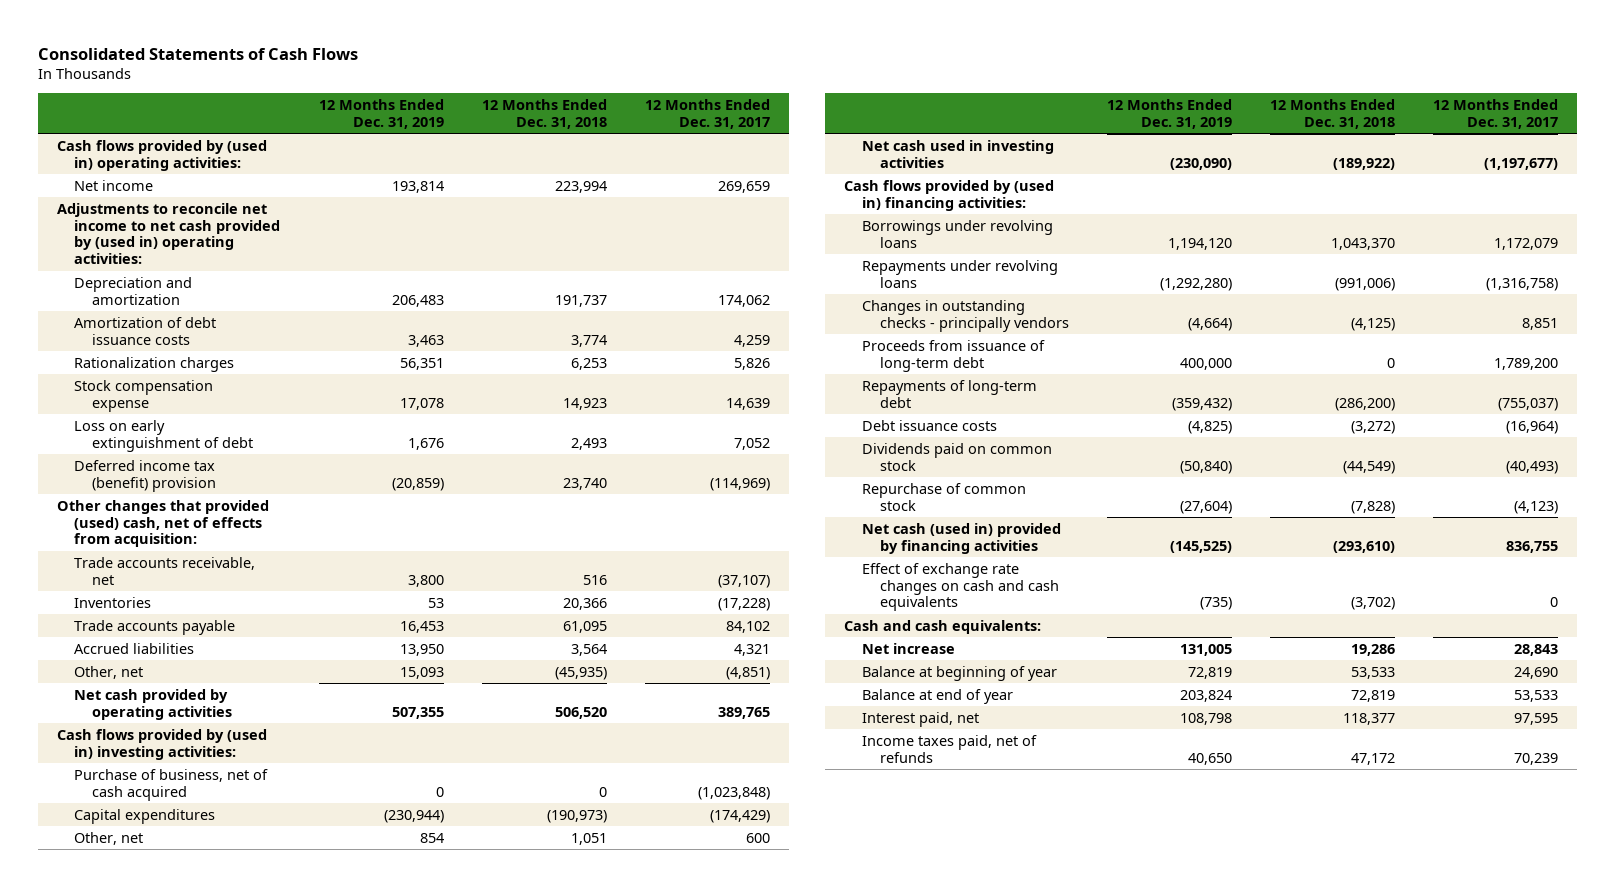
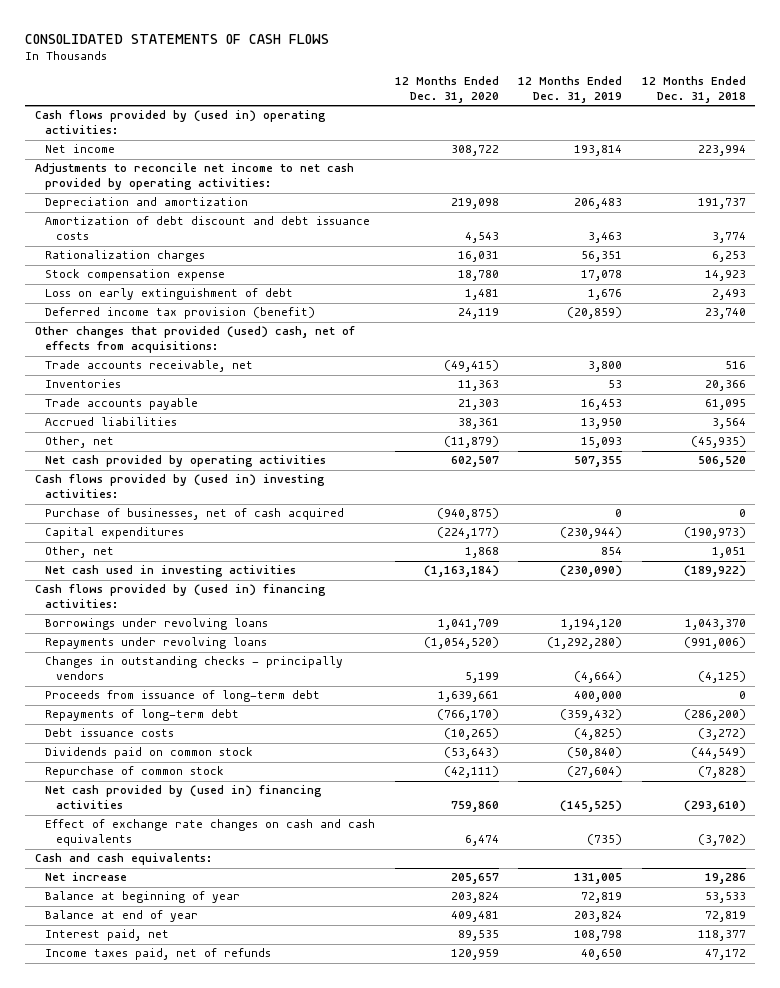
- Consolidated Statements of Cash Flows
+ CONSOLIDATED STATEMENTS OF CASH FLOWS
- | 12 Months Ended Dec. 31, 2019 | 12 Months Ended Dec. 31, 2018 | 12 Months Ended Dec. 31, 2017
+ | 12 Months Ended Dec. 31, 2020 | 12 Months Ended Dec. 31, 2019 | 12 Months Ended Dec. 31, 2018
- Adjustments to reconcile net income to net cash provided by (used in) operating activities:
+ Adjustments to reconcile net income to net cash provided by operating activities:
- Amortization of debt issuance costs | 3,463 | 3,774 | 4,259
+ Amortization of debt discount and debt issuance costs | 4,543 | 3,463 | 3,774
- Deferred income tax (benefit) provision | (20,859) | 23,740 | (114,969)
- Other changes that provided (used) cash, net of effects from acquisition:
+ Deferred income tax provision (benefit) | 24,119 | (20,859) | 23,740
+ Other changes that provided (used) cash, net of effects from acquisitions:
- Purchase of business, net of cash acquired | 0 | 0 | (1,023,848)
+ Purchase of businesses, net of cash acquired | (940,875) | 0 | 0
- Net cash (used in) provided by financing activities | (145,525) | (293,610) | 836,755
+ Net cash provided by (used in) financing activities | 759,860 | (145,525) | (293,610)

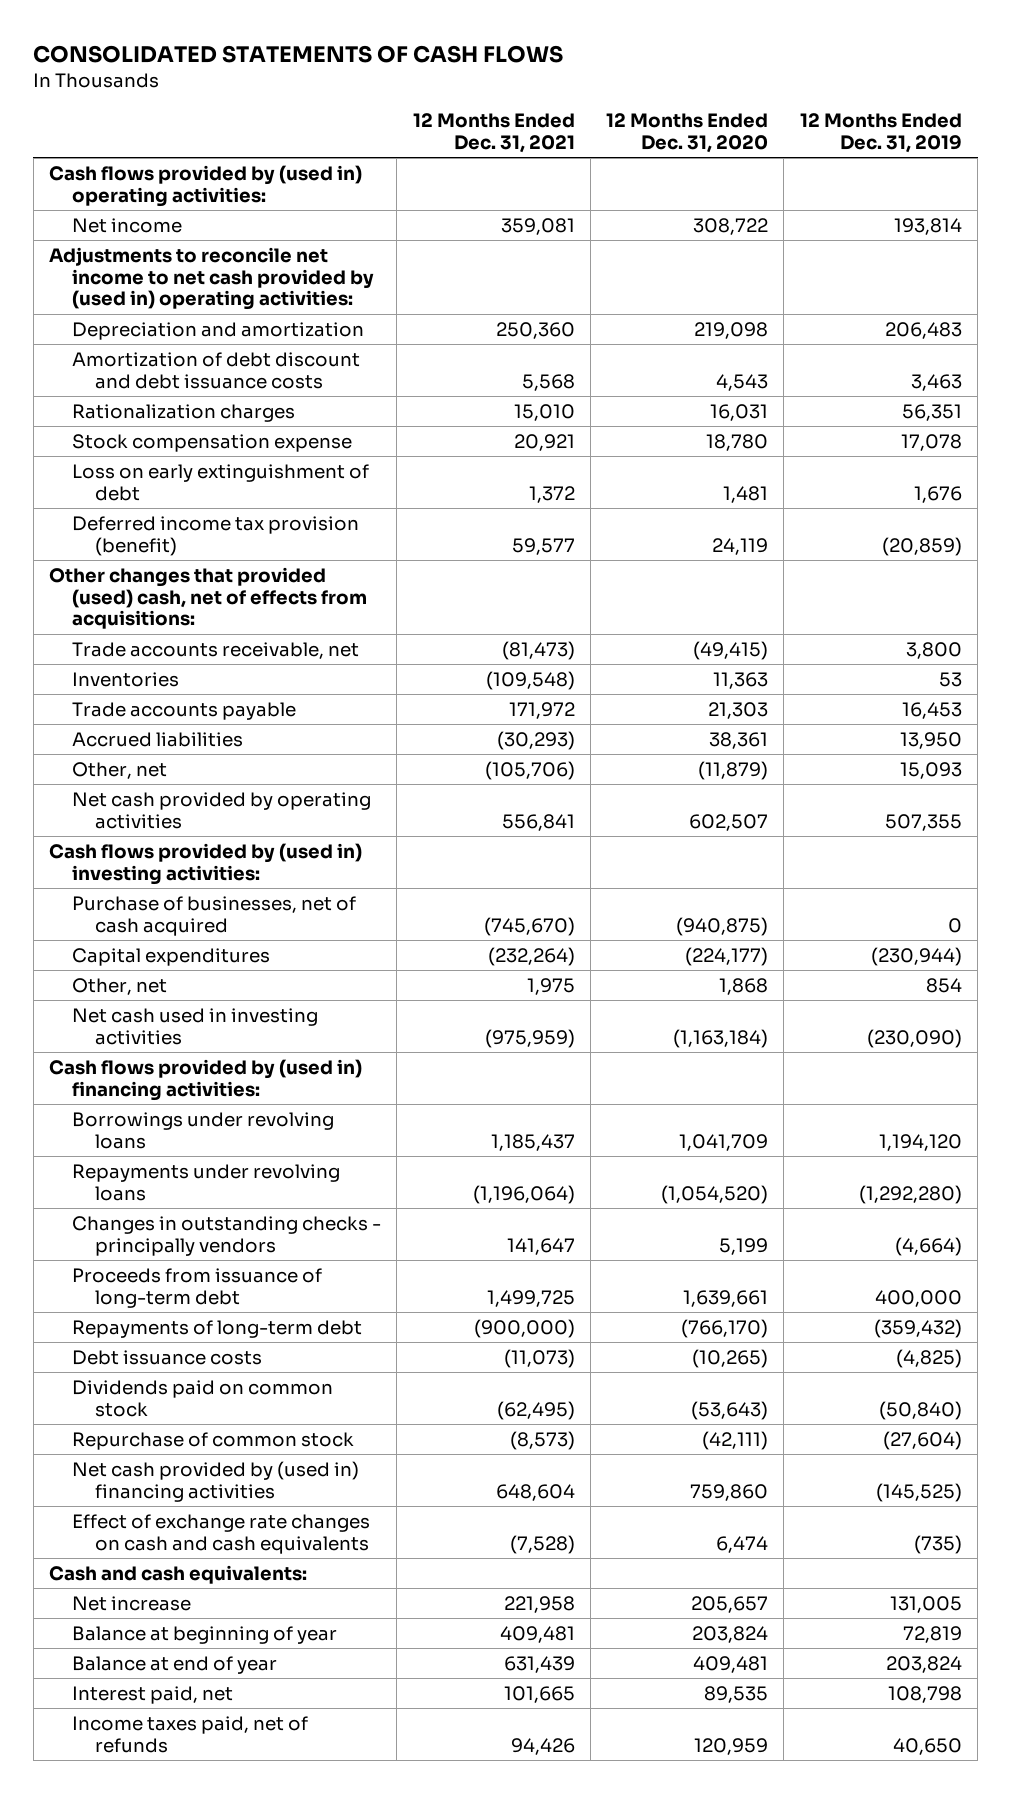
- | 12 Months Ended Dec. 31, 2020 | 12 Months Ended Dec. 31, 2019 | 12 Months Ended Dec. 31, 2018
+ | 12 Months Ended Dec. 31, 2021 | 12 Months Ended Dec. 31, 2020 | 12 Months Ended Dec. 31, 2019
- Adjustments to reconcile net income to net cash provided by operating activities:
+ Adjustments to reconcile net income to net cash provided by (used in) operating activities:

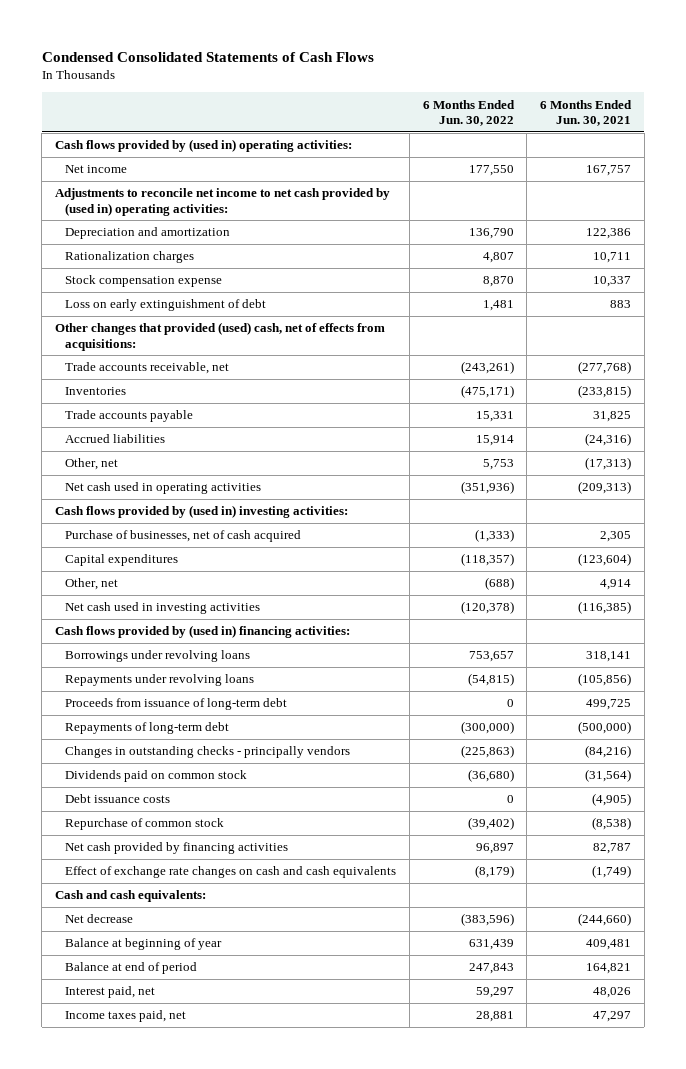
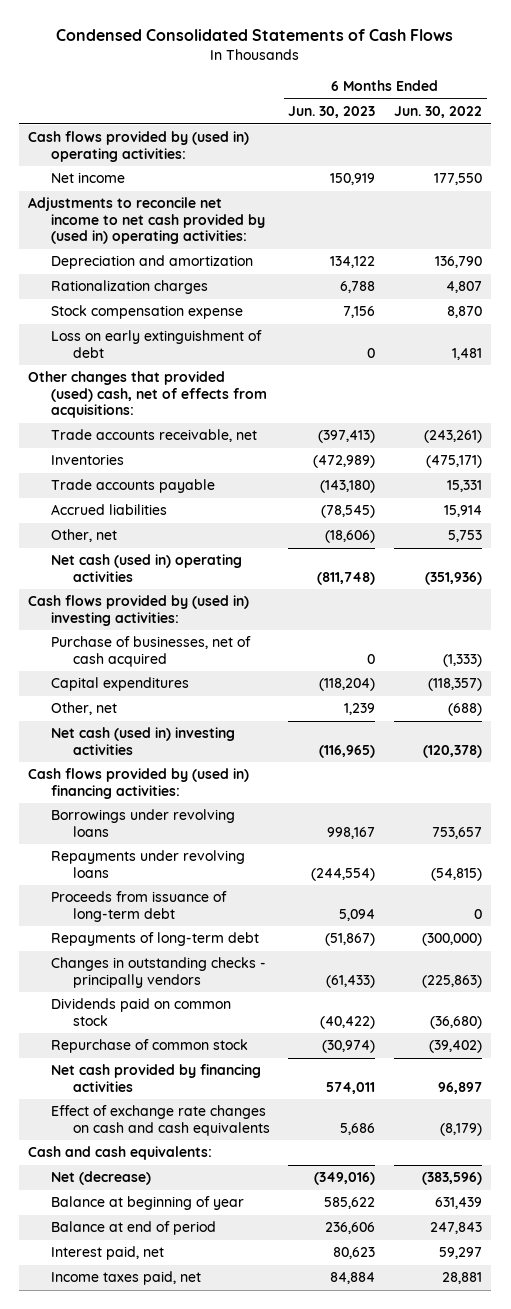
- | 6 Months Ended Jun. 30, 2022 | 6 Months Ended Jun. 30, 2021
+ | 6 Months Ended Jun. 30, 2023 | 6 Months Ended Jun. 30, 2022
- Net cash used in operating activities | (351,936) | (209,313)
+ Net cash (used in) operating activities | (811,748) | (351,936)
- Net cash used in investing activities | (120,378) | (116,385)
+ Net cash (used in) investing activities | (116,965) | (120,378)
- Debt issuance costs | 0 | (4,905)
- Net decrease | (383,596) | (244,660)
+ Net (decrease) | (349,016) | (383,596)

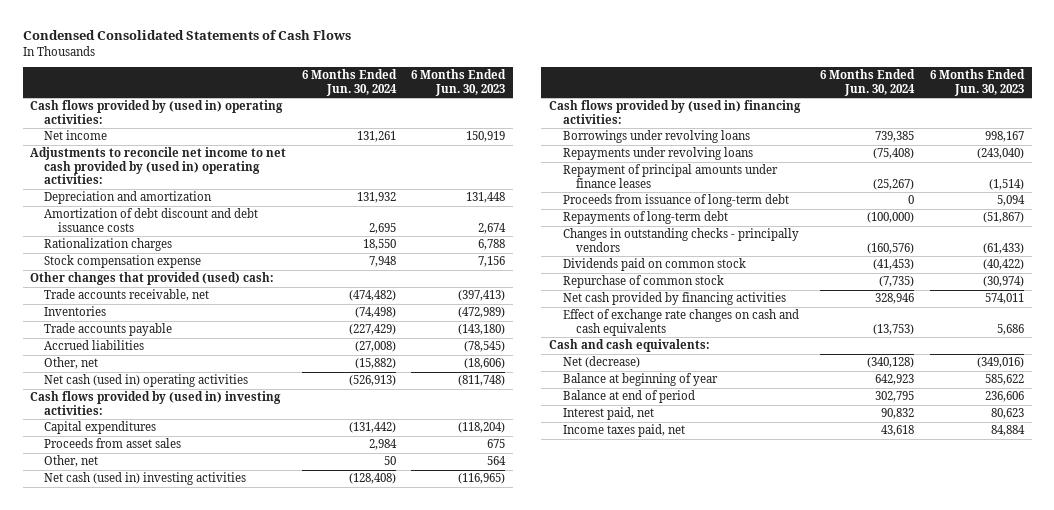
- | 6 Months Ended Jun. 30, 2023 | 6 Months Ended Jun. 30, 2022
+ | 6 Months Ended Jun. 30, 2024 | 6 Months Ended Jun. 30, 2023
- Depreciation and amortization | 134,122 | 136,790
+ Depreciation and amortization | 131,932 | 131,448
+ Amortization of debt discount and debt issuance costs | 2,695 | 2,674
- Loss on early extinguishment of debt | 0 | 1,481
- Other changes that provided (used) cash, net of effects from acquisitions:
+ Other changes that provided (used) cash:
- Purchase of businesses, net of cash acquired | 0 | (1,333)
- Other, net | 1,239 | (688)
+ Proceeds from asset sales | 2,984 | 675
+ Other, net | 50 | 564
- Repayments under revolving loans | (244,554) | (54,815)
+ Repayments under revolving loans | (75,408) | (243,040)
+ Repayment of principal amounts under finance leases | (25,267) | (1,514)

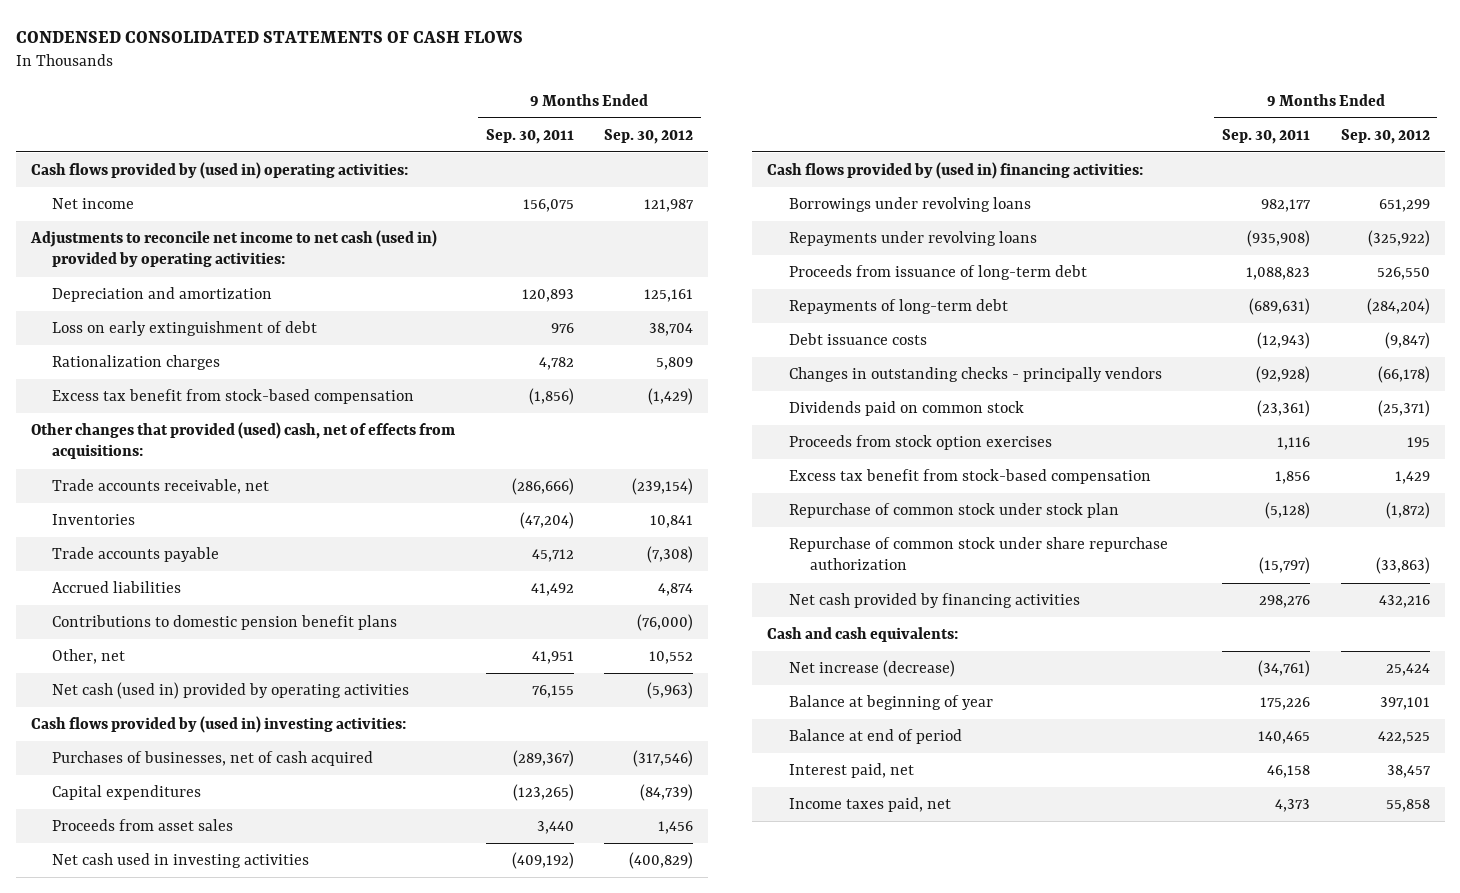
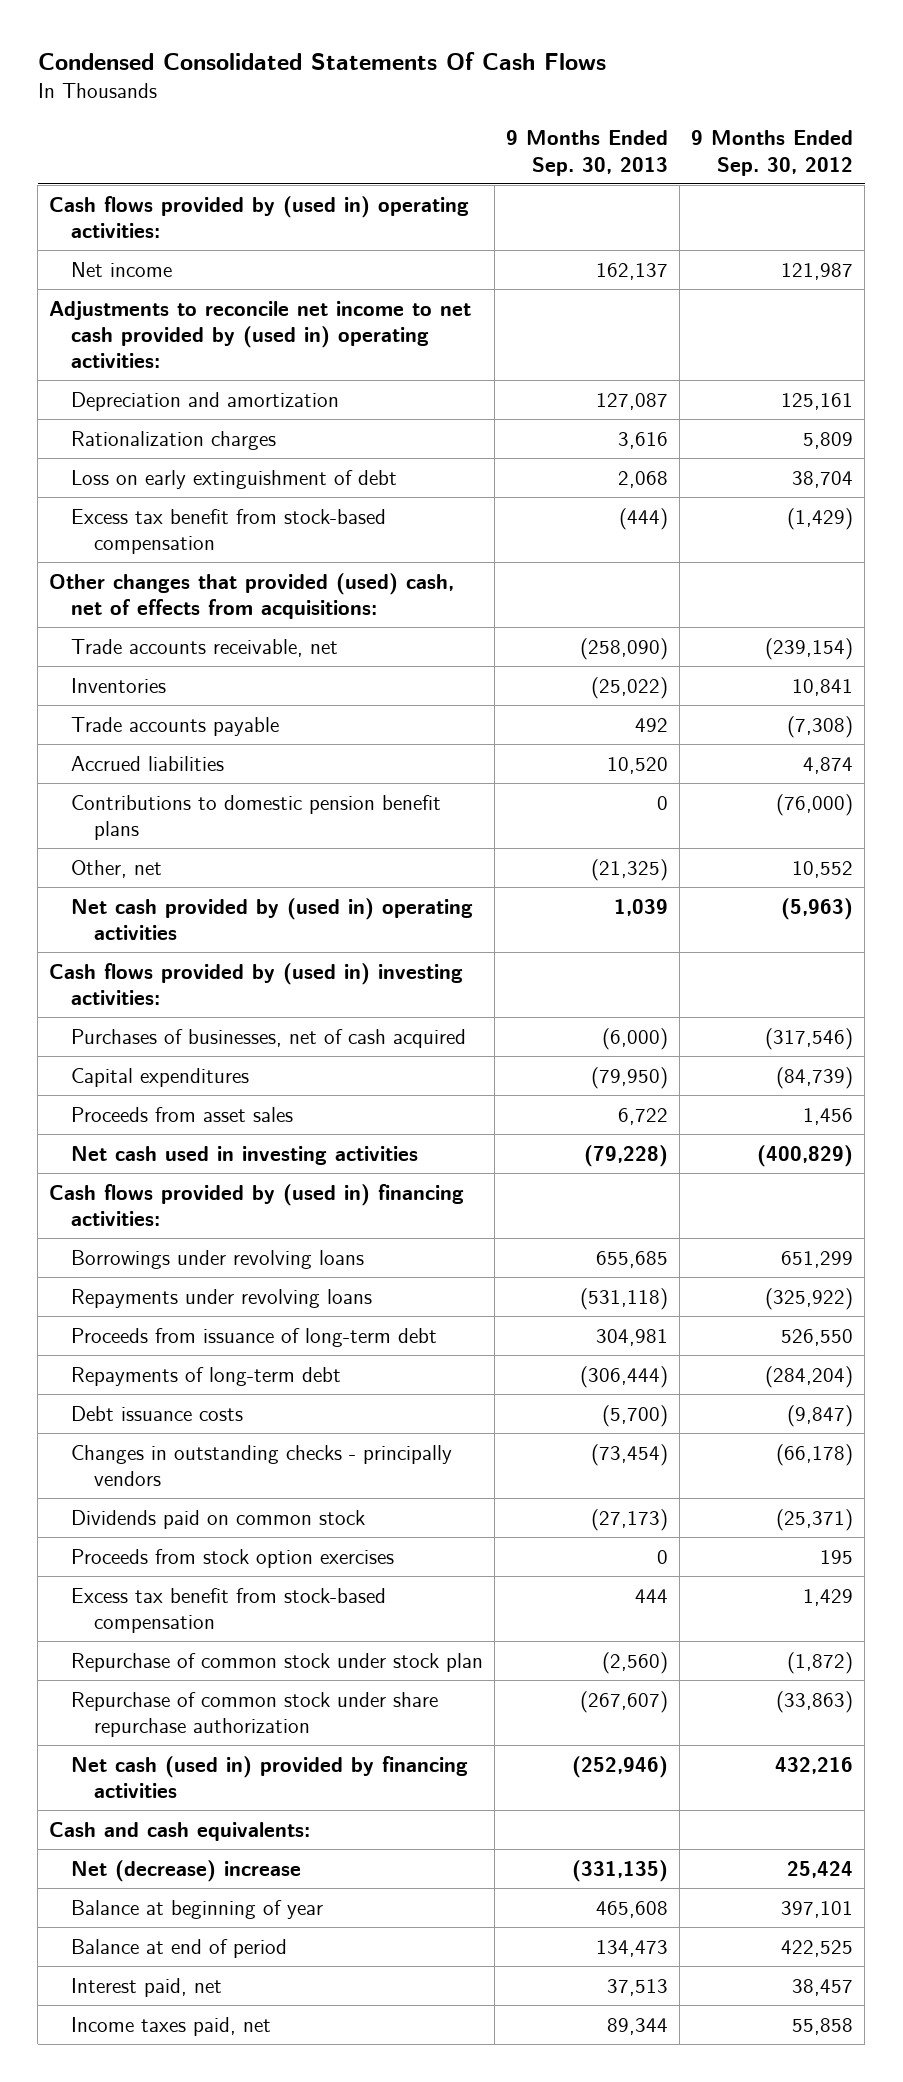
- CONDENSED CONSOLIDATED STATEMENTS OF CASH FLOWS
+ Condensed Consolidated Statements Of Cash Flows
- | 9 Months Ended Sep. 30, 2011 | 9 Months Ended Sep. 30, 2012
+ | 9 Months Ended Sep. 30, 2013 | 9 Months Ended Sep. 30, 2012
- Adjustments to reconcile net income to net cash (used in) provided by operating activities:
+ Adjustments to reconcile net income to net cash provided by (used in) operating activities:
moved down: Loss on early extinguishment of debt | 2,068 | 38,704
- Net cash (used in) provided by operating activities | 76,155 | (5,963)
+ Net cash provided by (used in) operating activities | 1,039 | (5,963)
- Net cash provided by financing activities | 298,276 | 432,216
+ Net cash (used in) provided by financing activities | (252,946) | 432,216
- Net increase (decrease) | (34,761) | 25,424
+ Net (decrease) increase | (331,135) | 25,424

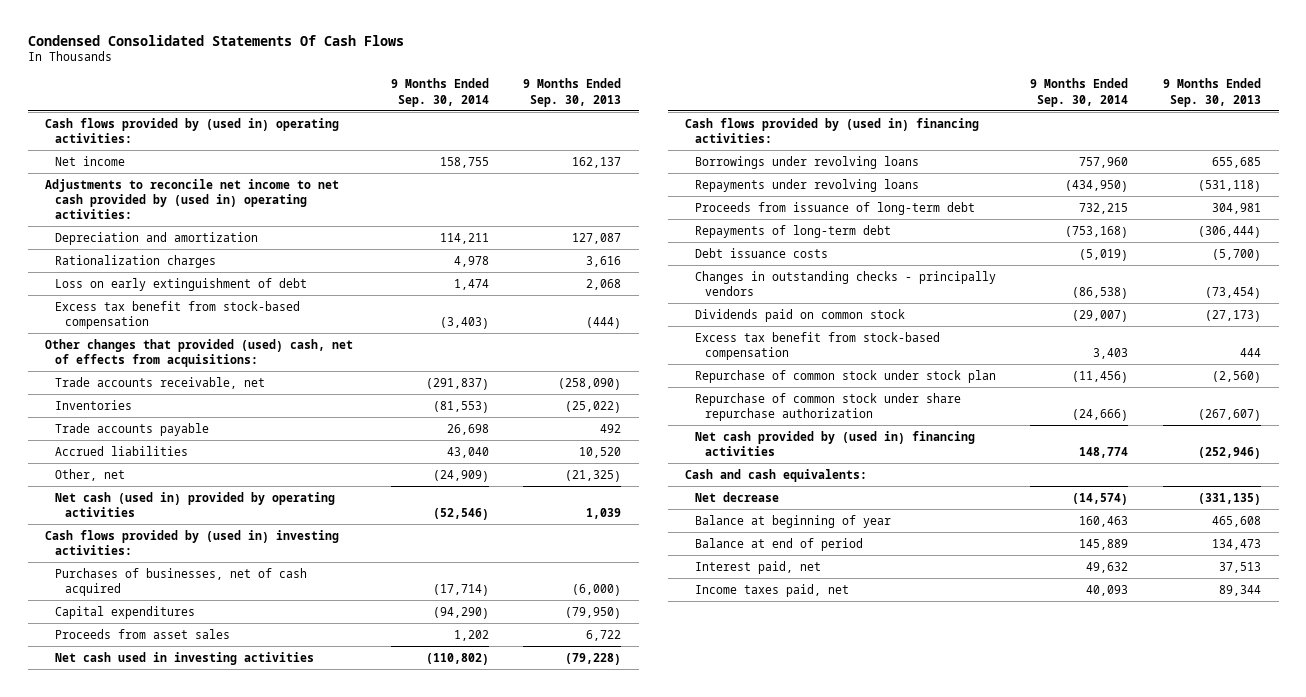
- | 9 Months Ended Sep. 30, 2013 | 9 Months Ended Sep. 30, 2012
+ | 9 Months Ended Sep. 30, 2014 | 9 Months Ended Sep. 30, 2013
- Contributions to domestic pension benefit plans | 0 | (76,000)
- Net cash provided by (used in) operating activities | 1,039 | (5,963)
+ Net cash (used in) provided by operating activities | (52,546) | 1,039
- Proceeds from stock option exercises | 0 | 195
- Net cash (used in) provided by financing activities | (252,946) | 432,216
+ Net cash provided by (used in) financing activities | 148,774 | (252,946)
- Net (decrease) increase | (331,135) | 25,424
+ Net decrease | (14,574) | (331,135)

